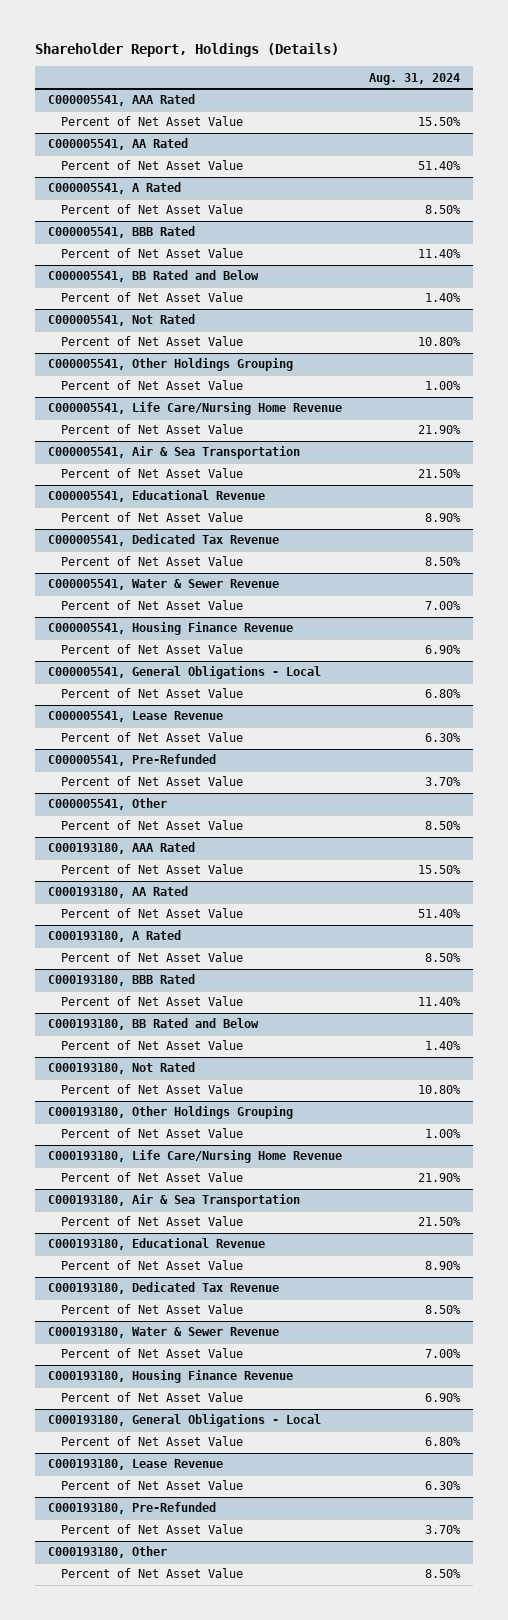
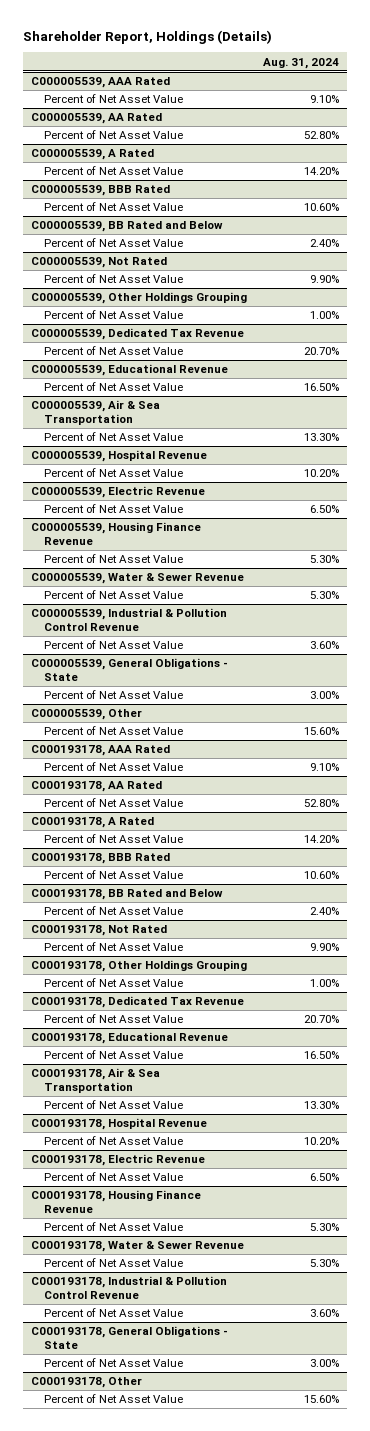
- C000005541, AAA Rated
- Percent of Net Asset Value | 15.50%
- C000005541, AA Rated
- Percent of Net Asset Value | 51.40%
- C000005541, A Rated
- Percent of Net Asset Value | 8.50%
- C000005541, BBB Rated
- Percent of Net Asset Value | 11.40%
- C000005541, BB Rated and Below
- Percent of Net Asset Value | 1.40%
- C000005541, Not Rated
- Percent of Net Asset Value | 10.80%
- C000005541, Other Holdings Grouping
+ C000005539, AAA Rated
+ Percent of Net Asset Value | 9.10%
+ C000005539, AA Rated
+ Percent of Net Asset Value | 52.80%
+ C000005539, A Rated
+ Percent of Net Asset Value | 14.20%
+ C000005539, BBB Rated
+ Percent of Net Asset Value | 10.60%
+ C000005539, BB Rated and Below
+ Percent of Net Asset Value | 2.40%
+ C000005539, Not Rated
+ Percent of Net Asset Value | 9.90%
+ C000005539, Other Holdings Grouping
- C000005541, Life Care/Nursing Home Revenue
- Percent of Net Asset Value | 21.90%
- C000005541, Air & Sea Transportation
- Percent of Net Asset Value | 21.50%
- C000005541, Educational Revenue
- Percent of Net Asset Value | 8.90%
- C000005541, Dedicated Tax Revenue
- Percent of Net Asset Value | 8.50%
- C000005541, Water & Sewer Revenue
- Percent of Net Asset Value | 7.00%
- C000005541, Housing Finance Revenue
- Percent of Net Asset Value | 6.90%
- C000005541, General Obligations - Local
- Percent of Net Asset Value | 6.80%
- C000005541, Lease Revenue
- Percent of Net Asset Value | 6.30%
- C000005541, Pre-Refunded
- Percent of Net Asset Value | 3.70%
- C000005541, Other
- Percent of Net Asset Value | 8.50%
- C000193180, AAA Rated
- Percent of Net Asset Value | 15.50%
- C000193180, AA Rated
- Percent of Net Asset Value | 51.40%
- C000193180, A Rated
- Percent of Net Asset Value | 8.50%
- C000193180, BBB Rated
- Percent of Net Asset Value | 11.40%
- C000193180, BB Rated and Below
- Percent of Net Asset Value | 1.40%
- C000193180, Not Rated
- Percent of Net Asset Value | 10.80%
- C000193180, Other Holdings Grouping
+ C000005539, Dedicated Tax Revenue
+ Percent of Net Asset Value | 20.70%
+ C000005539, Educational Revenue
+ Percent of Net Asset Value | 16.50%
+ C000005539, Air & Sea Transportation
+ Percent of Net Asset Value | 13.30%
+ C000005539, Hospital Revenue
+ Percent of Net Asset Value | 10.20%
+ C000005539, Electric Revenue
+ Percent of Net Asset Value | 6.50%
+ C000005539, Housing Finance Revenue
+ Percent of Net Asset Value | 5.30%
+ C000005539, Water & Sewer Revenue
+ Percent of Net Asset Value | 5.30%
+ C000005539, Industrial & Pollution Control Revenue
+ Percent of Net Asset Value | 3.60%
+ C000005539, General Obligations - State
+ Percent of Net Asset Value | 3.00%
+ C000005539, Other
+ Percent of Net Asset Value | 15.60%
+ C000193178, AAA Rated
+ Percent of Net Asset Value | 9.10%
+ C000193178, AA Rated
+ Percent of Net Asset Value | 52.80%
+ C000193178, A Rated
+ Percent of Net Asset Value | 14.20%
+ C000193178, BBB Rated
+ Percent of Net Asset Value | 10.60%
+ C000193178, BB Rated and Below
+ Percent of Net Asset Value | 2.40%
+ C000193178, Not Rated
+ Percent of Net Asset Value | 9.90%
+ C000193178, Other Holdings Grouping
- C000193180, Life Care/Nursing Home Revenue
- Percent of Net Asset Value | 21.90%
- C000193180, Air & Sea Transportation
- Percent of Net Asset Value | 21.50%
- C000193180, Educational Revenue
- Percent of Net Asset Value | 8.90%
- C000193180, Dedicated Tax Revenue
- Percent of Net Asset Value | 8.50%
- C000193180, Water & Sewer Revenue
- Percent of Net Asset Value | 7.00%
- C000193180, Housing Finance Revenue
- Percent of Net Asset Value | 6.90%
- C000193180, General Obligations - Local
- Percent of Net Asset Value | 6.80%
- C000193180, Lease Revenue
- Percent of Net Asset Value | 6.30%
- C000193180, Pre-Refunded
- Percent of Net Asset Value | 3.70%
- C000193180, Other
- Percent of Net Asset Value | 8.50%
+ C000193178, Dedicated Tax Revenue
+ Percent of Net Asset Value | 20.70%
+ C000193178, Educational Revenue
+ Percent of Net Asset Value | 16.50%
+ C000193178, Air & Sea Transportation
+ Percent of Net Asset Value | 13.30%
+ C000193178, Hospital Revenue
+ Percent of Net Asset Value | 10.20%
+ C000193178, Electric Revenue
+ Percent of Net Asset Value | 6.50%
+ C000193178, Housing Finance Revenue
+ Percent of Net Asset Value | 5.30%
+ C000193178, Water & Sewer Revenue
+ Percent of Net Asset Value | 5.30%
+ C000193178, Industrial & Pollution Control Revenue
+ Percent of Net Asset Value | 3.60%
+ C000193178, General Obligations - State
+ Percent of Net Asset Value | 3.00%
+ C000193178, Other
+ Percent of Net Asset Value | 15.60%

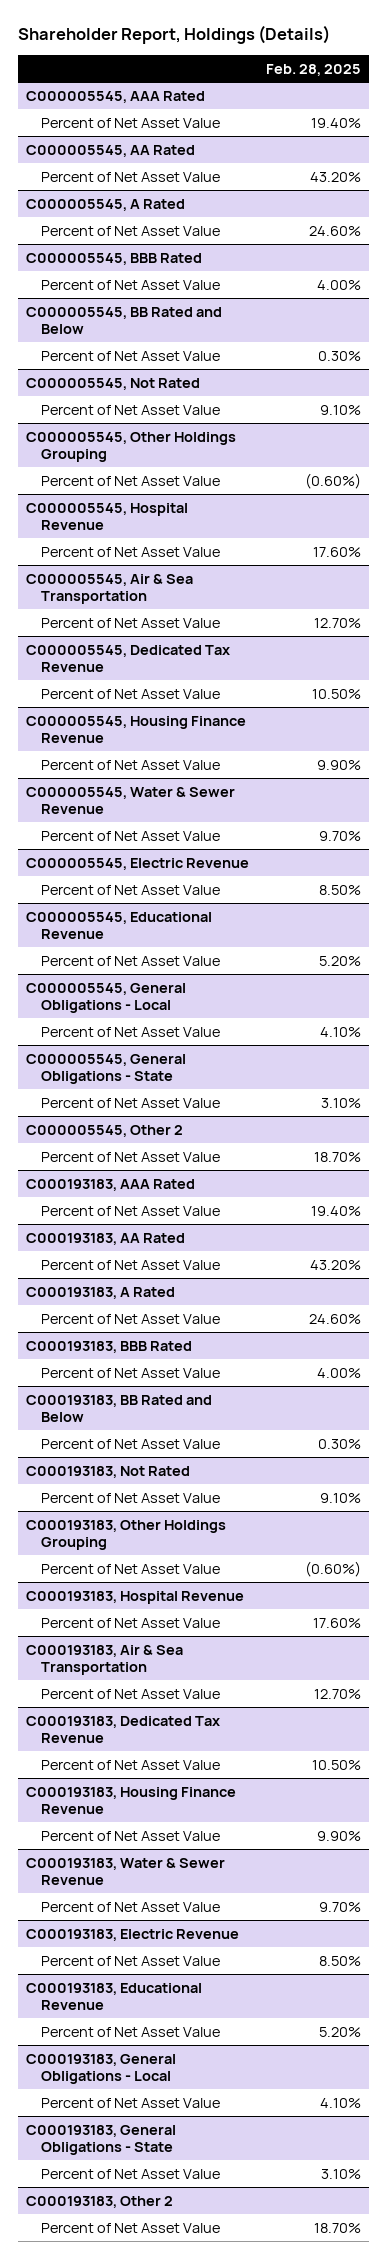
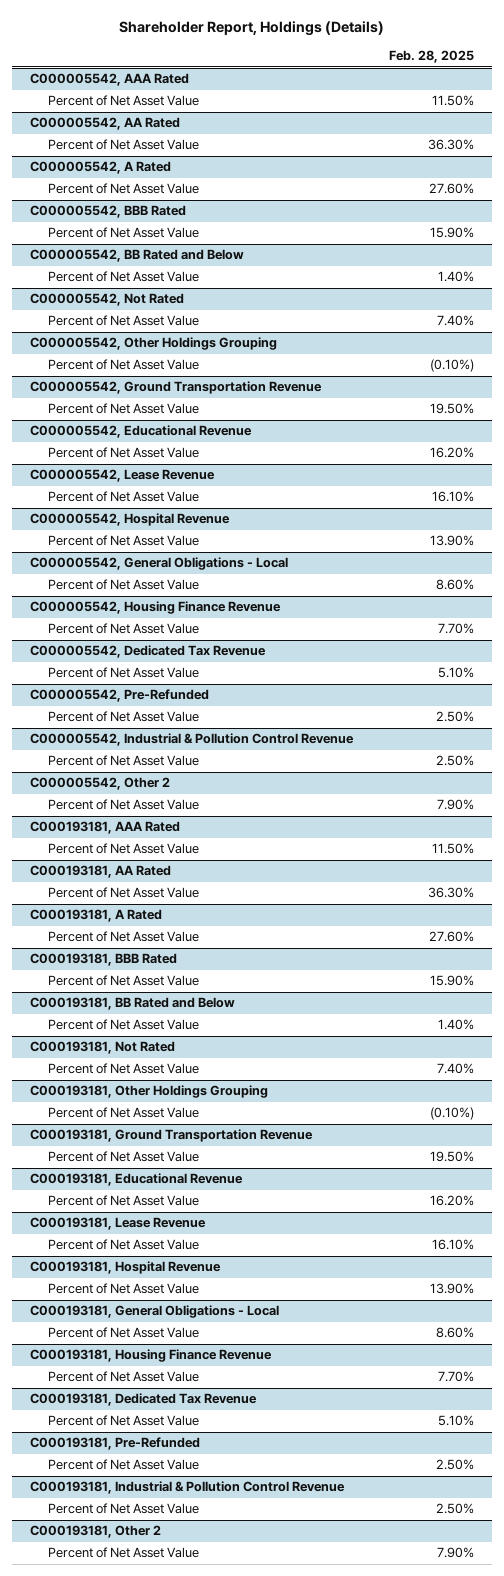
- C000005545, AAA Rated
- Percent of Net Asset Value | 19.40%
- C000005545, AA Rated
- Percent of Net Asset Value | 43.20%
- C000005545, A Rated
- Percent of Net Asset Value | 24.60%
- C000005545, BBB Rated
- Percent of Net Asset Value | 4.00%
- C000005545, BB Rated and Below
- Percent of Net Asset Value | 0.30%
- C000005545, Not Rated
- Percent of Net Asset Value | 9.10%
- C000005545, Other Holdings Grouping
- Percent of Net Asset Value | (0.60%)
- C000005545, Hospital Revenue
- Percent of Net Asset Value | 17.60%
- C000005545, Air & Sea Transportation
- Percent of Net Asset Value | 12.70%
- C000005545, Dedicated Tax Revenue
- Percent of Net Asset Value | 10.50%
- C000005545, Housing Finance Revenue
- Percent of Net Asset Value | 9.90%
- C000005545, Water & Sewer Revenue
- Percent of Net Asset Value | 9.70%
- C000005545, Electric Revenue
- Percent of Net Asset Value | 8.50%
- C000005545, Educational Revenue
- Percent of Net Asset Value | 5.20%
- C000005545, General Obligations - Local
- Percent of Net Asset Value | 4.10%
- C000005545, General Obligations - State
- Percent of Net Asset Value | 3.10%
- C000005545, Other 2
- Percent of Net Asset Value | 18.70%
- C000193183, AAA Rated
- Percent of Net Asset Value | 19.40%
- C000193183, AA Rated
- Percent of Net Asset Value | 43.20%
- C000193183, A Rated
- Percent of Net Asset Value | 24.60%
- C000193183, BBB Rated
- Percent of Net Asset Value | 4.00%
- C000193183, BB Rated and Below
- Percent of Net Asset Value | 0.30%
- C000193183, Not Rated
- Percent of Net Asset Value | 9.10%
- C000193183, Other Holdings Grouping
- Percent of Net Asset Value | (0.60%)
- C000193183, Hospital Revenue
- Percent of Net Asset Value | 17.60%
- C000193183, Air & Sea Transportation
- Percent of Net Asset Value | 12.70%
- C000193183, Dedicated Tax Revenue
- Percent of Net Asset Value | 10.50%
- C000193183, Housing Finance Revenue
- Percent of Net Asset Value | 9.90%
- C000193183, Water & Sewer Revenue
- Percent of Net Asset Value | 9.70%
- C000193183, Electric Revenue
- Percent of Net Asset Value | 8.50%
- C000193183, Educational Revenue
- Percent of Net Asset Value | 5.20%
- C000193183, General Obligations - Local
- Percent of Net Asset Value | 4.10%
- C000193183, General Obligations - State
- Percent of Net Asset Value | 3.10%
- C000193183, Other 2
- Percent of Net Asset Value | 18.70%
+ C000005542, AAA Rated
+ Percent of Net Asset Value | 11.50%
+ C000005542, AA Rated
+ Percent of Net Asset Value | 36.30%
+ C000005542, A Rated
+ Percent of Net Asset Value | 27.60%
+ C000005542, BBB Rated
+ Percent of Net Asset Value | 15.90%
+ C000005542, BB Rated and Below
+ Percent of Net Asset Value | 1.40%
+ C000005542, Not Rated
+ Percent of Net Asset Value | 7.40%
+ C000005542, Other Holdings Grouping
+ Percent of Net Asset Value | (0.10%)
+ C000005542, Ground Transportation Revenue
+ Percent of Net Asset Value | 19.50%
+ C000005542, Educational Revenue
+ Percent of Net Asset Value | 16.20%
+ C000005542, Lease Revenue
+ Percent of Net Asset Value | 16.10%
+ C000005542, Hospital Revenue
+ Percent of Net Asset Value | 13.90%
+ C000005542, General Obligations - Local
+ Percent of Net Asset Value | 8.60%
+ C000005542, Housing Finance Revenue
+ Percent of Net Asset Value | 7.70%
+ C000005542, Dedicated Tax Revenue
+ Percent of Net Asset Value | 5.10%
+ C000005542, Pre-Refunded
+ Percent of Net Asset Value | 2.50%
+ C000005542, Industrial & Pollution Control Revenue
+ Percent of Net Asset Value | 2.50%
+ C000005542, Other 2
+ Percent of Net Asset Value | 7.90%
+ C000193181, AAA Rated
+ Percent of Net Asset Value | 11.50%
+ C000193181, AA Rated
+ Percent of Net Asset Value | 36.30%
+ C000193181, A Rated
+ Percent of Net Asset Value | 27.60%
+ C000193181, BBB Rated
+ Percent of Net Asset Value | 15.90%
+ C000193181, BB Rated and Below
+ Percent of Net Asset Value | 1.40%
+ C000193181, Not Rated
+ Percent of Net Asset Value | 7.40%
+ C000193181, Other Holdings Grouping
+ Percent of Net Asset Value | (0.10%)
+ C000193181, Ground Transportation Revenue
+ Percent of Net Asset Value | 19.50%
+ C000193181, Educational Revenue
+ Percent of Net Asset Value | 16.20%
+ C000193181, Lease Revenue
+ Percent of Net Asset Value | 16.10%
+ C000193181, Hospital Revenue
+ Percent of Net Asset Value | 13.90%
+ C000193181, General Obligations - Local
+ Percent of Net Asset Value | 8.60%
+ C000193181, Housing Finance Revenue
+ Percent of Net Asset Value | 7.70%
+ C000193181, Dedicated Tax Revenue
+ Percent of Net Asset Value | 5.10%
+ C000193181, Pre-Refunded
+ Percent of Net Asset Value | 2.50%
+ C000193181, Industrial & Pollution Control Revenue
+ Percent of Net Asset Value | 2.50%
+ C000193181, Other 2
+ Percent of Net Asset Value | 7.90%

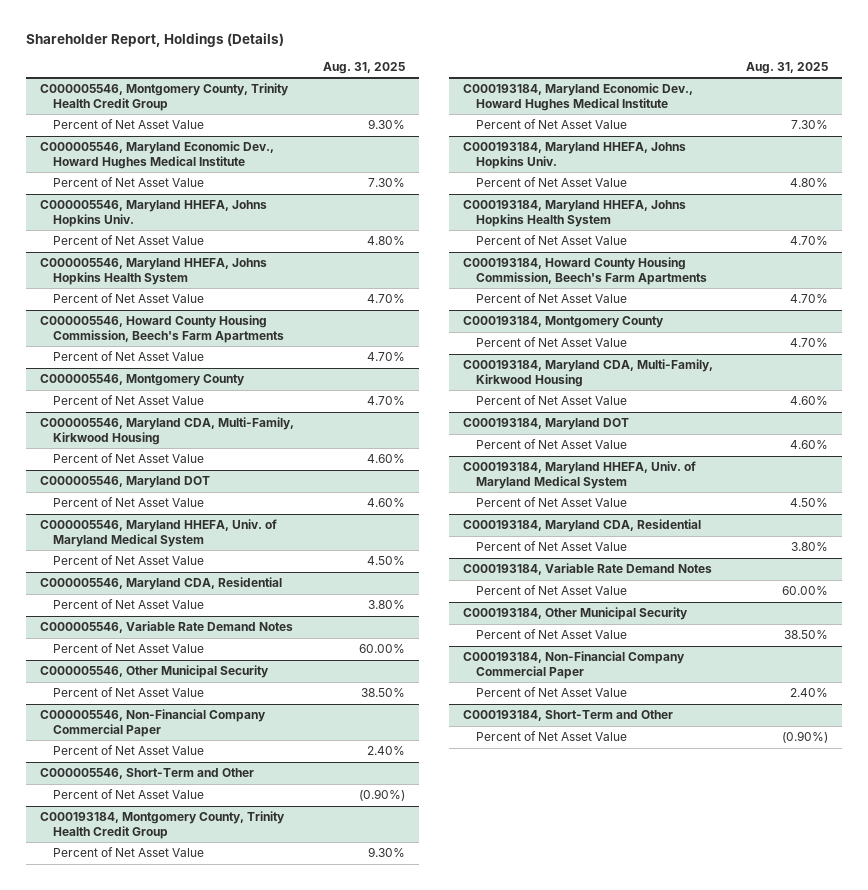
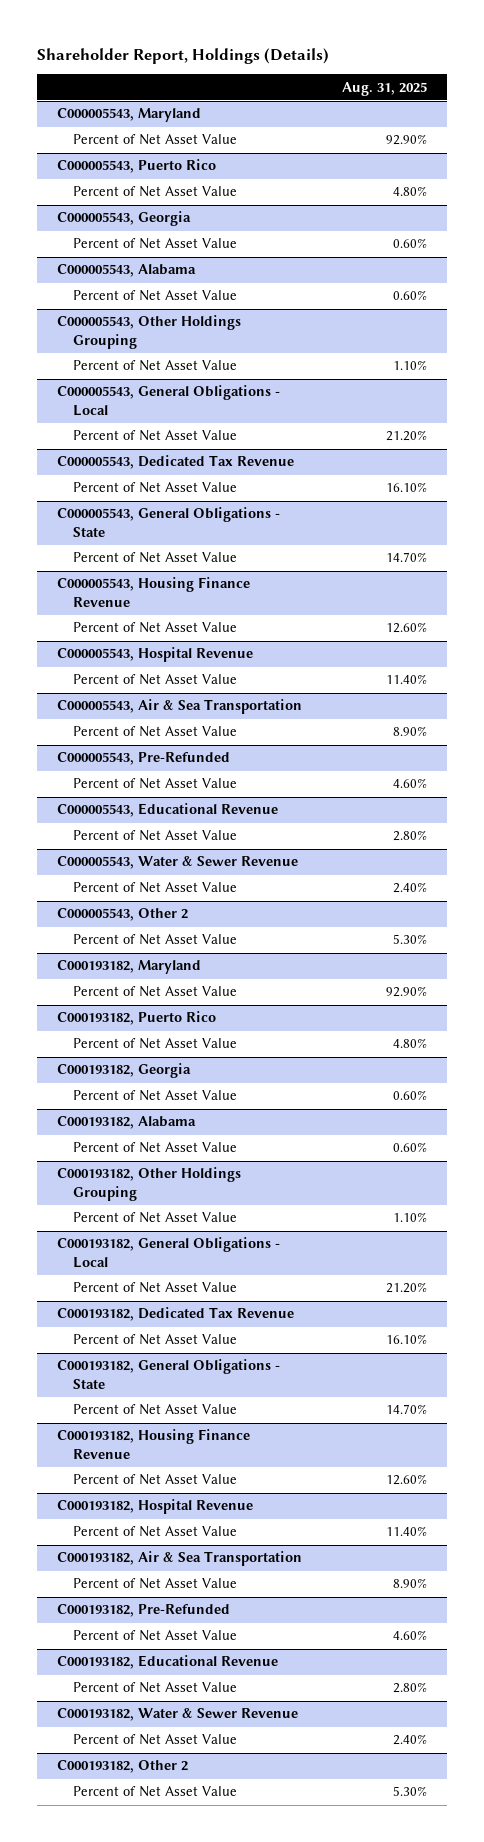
- C000005546, Montgomery County, Trinity Health Credit Group
- Percent of Net Asset Value | 9.30%
- C000005546, Maryland Economic Dev., Howard Hughes Medical Institute
- Percent of Net Asset Value | 7.30%
- C000005546, Maryland HHEFA, Johns Hopkins Univ.
+ C000005543, Maryland
+ Percent of Net Asset Value | 92.90%
+ C000005543, Puerto Rico
- C000005546, Maryland HHEFA, Johns Hopkins Health System
- Percent of Net Asset Value | 4.70%
- C000005546, Howard County Housing Commission, Beech's Farm Apartments
- Percent of Net Asset Value | 4.70%
- C000005546, Montgomery County
- Percent of Net Asset Value | 4.70%
- C000005546, Maryland CDA, Multi-Family, Kirkwood Housing
- Percent of Net Asset Value | 4.60%
- C000005546, Maryland DOT
+ C000005543, Georgia
+ Percent of Net Asset Value | 0.60%
+ C000005543, Alabama
+ Percent of Net Asset Value | 0.60%
+ C000005543, Other Holdings Grouping
+ Percent of Net Asset Value | 1.10%
+ C000005543, General Obligations - Local
+ Percent of Net Asset Value | 21.20%
+ C000005543, Dedicated Tax Revenue
+ Percent of Net Asset Value | 16.10%
+ C000005543, General Obligations - State
+ Percent of Net Asset Value | 14.70%
+ C000005543, Housing Finance Revenue
+ Percent of Net Asset Value | 12.60%
+ C000005543, Hospital Revenue
+ Percent of Net Asset Value | 11.40%
+ C000005543, Air & Sea Transportation
+ Percent of Net Asset Value | 8.90%
+ C000005543, Pre-Refunded
- C000005546, Maryland HHEFA, Univ. of Maryland Medical System
- Percent of Net Asset Value | 4.50%
- C000005546, Maryland CDA, Residential
- Percent of Net Asset Value | 3.80%
- C000005546, Variable Rate Demand Notes
- Percent of Net Asset Value | 60.00%
- C000005546, Other Municipal Security
- Percent of Net Asset Value | 38.50%
- C000005546, Non-Financial Company Commercial Paper
+ C000005543, Educational Revenue
+ Percent of Net Asset Value | 2.80%
+ C000005543, Water & Sewer Revenue
- C000005546, Short-Term and Other
- Percent of Net Asset Value | (0.90%)
- C000193184, Montgomery County, Trinity Health Credit Group
- Percent of Net Asset Value | 9.30%
- C000193184, Maryland Economic Dev., Howard Hughes Medical Institute
- Percent of Net Asset Value | 7.30%
- C000193184, Maryland HHEFA, Johns Hopkins Univ.
+ C000005543, Other 2
+ Percent of Net Asset Value | 5.30%
+ C000193182, Maryland
+ Percent of Net Asset Value | 92.90%
+ C000193182, Puerto Rico
- C000193184, Maryland HHEFA, Johns Hopkins Health System
- Percent of Net Asset Value | 4.70%
- C000193184, Howard County Housing Commission, Beech's Farm Apartments
- Percent of Net Asset Value | 4.70%
- C000193184, Montgomery County
- Percent of Net Asset Value | 4.70%
- C000193184, Maryland CDA, Multi-Family, Kirkwood Housing
- Percent of Net Asset Value | 4.60%
- C000193184, Maryland DOT
+ C000193182, Georgia
+ Percent of Net Asset Value | 0.60%
+ C000193182, Alabama
+ Percent of Net Asset Value | 0.60%
+ C000193182, Other Holdings Grouping
+ Percent of Net Asset Value | 1.10%
+ C000193182, General Obligations - Local
+ Percent of Net Asset Value | 21.20%
+ C000193182, Dedicated Tax Revenue
+ Percent of Net Asset Value | 16.10%
+ C000193182, General Obligations - State
+ Percent of Net Asset Value | 14.70%
+ C000193182, Housing Finance Revenue
+ Percent of Net Asset Value | 12.60%
+ C000193182, Hospital Revenue
+ Percent of Net Asset Value | 11.40%
+ C000193182, Air & Sea Transportation
+ Percent of Net Asset Value | 8.90%
+ C000193182, Pre-Refunded
- C000193184, Maryland HHEFA, Univ. of Maryland Medical System
- Percent of Net Asset Value | 4.50%
- C000193184, Maryland CDA, Residential
- Percent of Net Asset Value | 3.80%
- C000193184, Variable Rate Demand Notes
- Percent of Net Asset Value | 60.00%
- C000193184, Other Municipal Security
- Percent of Net Asset Value | 38.50%
- C000193184, Non-Financial Company Commercial Paper
+ C000193182, Educational Revenue
+ Percent of Net Asset Value | 2.80%
+ C000193182, Water & Sewer Revenue
- C000193184, Short-Term and Other
- Percent of Net Asset Value | (0.90%)
+ C000193182, Other 2
+ Percent of Net Asset Value | 5.30%

